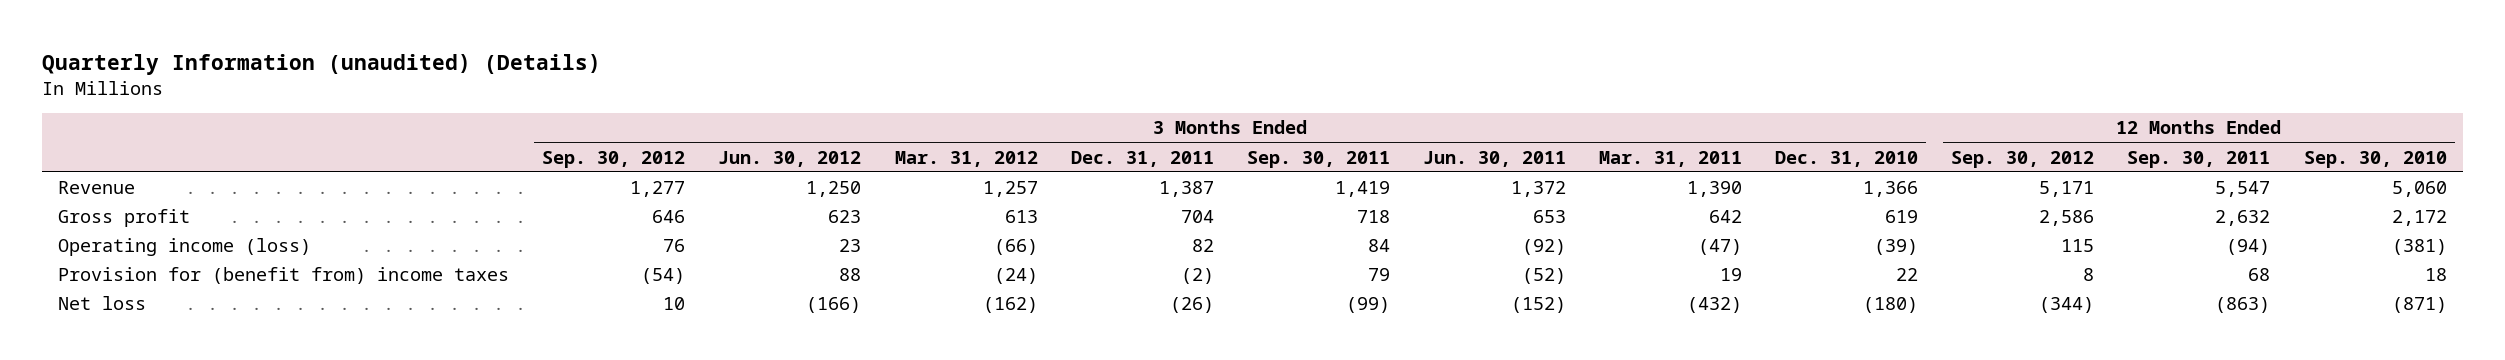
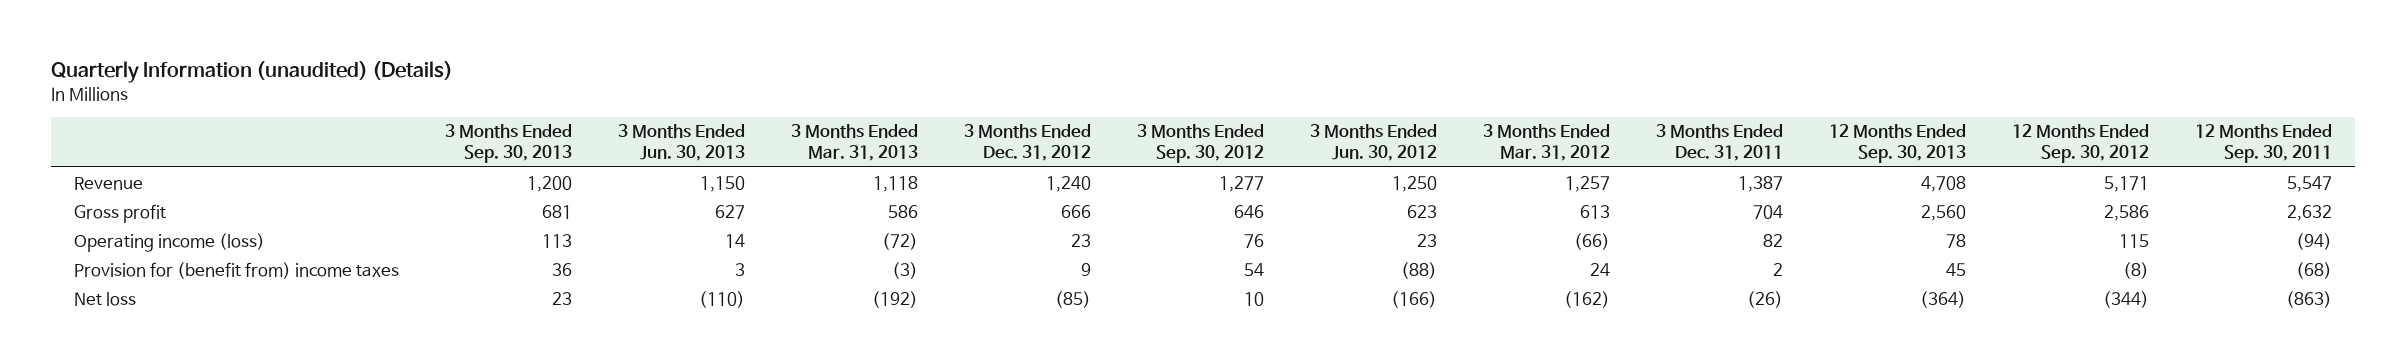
- | 3 Months Ended Sep. 30, 2012 | 3 Months Ended Jun. 30, 2012 | 3 Months Ended Mar. 31, 2012 | 3 Months Ended Dec. 31, 2011 | 3 Months Ended Sep. 30, 2011 | 3 Months Ended Jun. 30, 2011 | 3 Months Ended Mar. 31, 2011 | 3 Months Ended Dec. 31, 2010 | 12 Months Ended Sep. 30, 2012 | 12 Months Ended Sep. 30, 2011 | 12 Months Ended Sep. 30, 2010
+ | 3 Months Ended Sep. 30, 2013 | 3 Months Ended Jun. 30, 2013 | 3 Months Ended Mar. 31, 2013 | 3 Months Ended Dec. 31, 2012 | 3 Months Ended Sep. 30, 2012 | 3 Months Ended Jun. 30, 2012 | 3 Months Ended Mar. 31, 2012 | 3 Months Ended Dec. 31, 2011 | 12 Months Ended Sep. 30, 2013 | 12 Months Ended Sep. 30, 2012 | 12 Months Ended Sep. 30, 2011
- Provision for (benefit from) income taxes | (54) | 88 | (24) | (2) | 79 | (52) | 19 | 22 | 8 | 68 | 18
+ Provision for (benefit from) income taxes | 36 | 3 | (3) | 9 | 54 | (88) | 24 | 2 | 45 | (8) | (68)

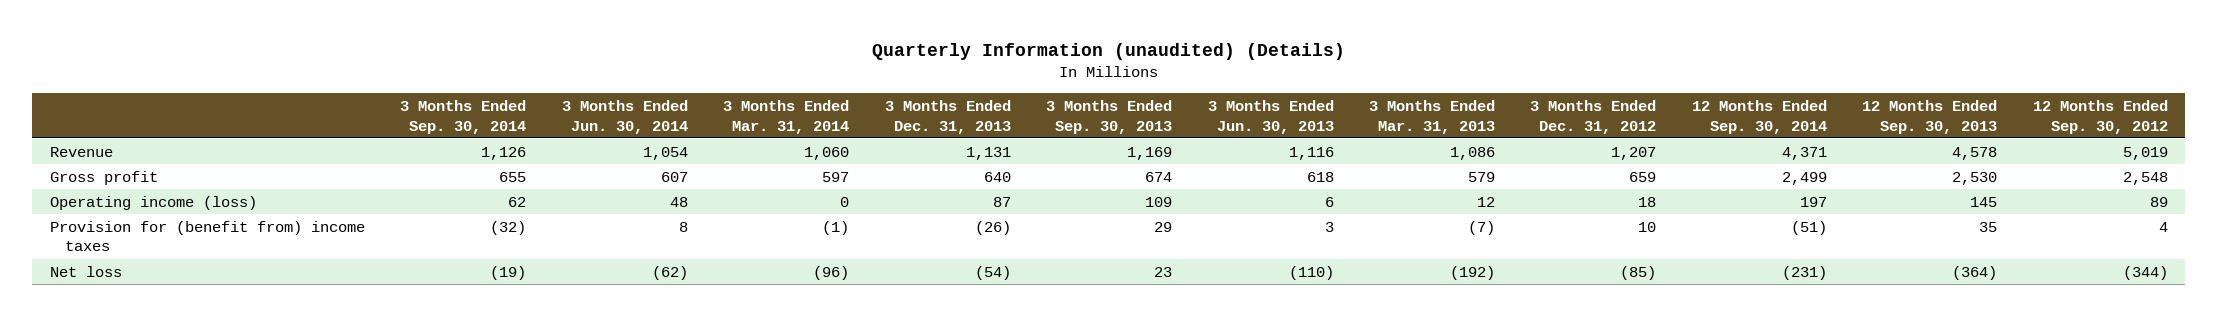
- | 3 Months Ended Sep. 30, 2013 | 3 Months Ended Jun. 30, 2013 | 3 Months Ended Mar. 31, 2013 | 3 Months Ended Dec. 31, 2012 | 3 Months Ended Sep. 30, 2012 | 3 Months Ended Jun. 30, 2012 | 3 Months Ended Mar. 31, 2012 | 3 Months Ended Dec. 31, 2011 | 12 Months Ended Sep. 30, 2013 | 12 Months Ended Sep. 30, 2012 | 12 Months Ended Sep. 30, 2011
+ | 3 Months Ended Sep. 30, 2014 | 3 Months Ended Jun. 30, 2014 | 3 Months Ended Mar. 31, 2014 | 3 Months Ended Dec. 31, 2013 | 3 Months Ended Sep. 30, 2013 | 3 Months Ended Jun. 30, 2013 | 3 Months Ended Mar. 31, 2013 | 3 Months Ended Dec. 31, 2012 | 12 Months Ended Sep. 30, 2014 | 12 Months Ended Sep. 30, 2013 | 12 Months Ended Sep. 30, 2012
- Revenue | 1,200 | 1,150 | 1,118 | 1,240 | 1,277 | 1,250 | 1,257 | 1,387 | 4,708 | 5,171 | 5,547
- Gross profit | 681 | 627 | 586 | 666 | 646 | 623 | 613 | 704 | 2,560 | 2,586 | 2,632
- Operating income (loss) | 113 | 14 | (72) | 23 | 76 | 23 | (66) | 82 | 78 | 115 | (94)
- Provision for (benefit from) income taxes | 36 | 3 | (3) | 9 | 54 | (88) | 24 | 2 | 45 | (8) | (68)
+ Revenue | 1,126 | 1,054 | 1,060 | 1,131 | 1,169 | 1,116 | 1,086 | 1,207 | 4,371 | 4,578 | 5,019
+ Gross profit | 655 | 607 | 597 | 640 | 674 | 618 | 579 | 659 | 2,499 | 2,530 | 2,548
+ Operating income (loss) | 62 | 48 | 0 | 87 | 109 | 6 | 12 | 18 | 197 | 145 | 89
+ Provision for (benefit from) income taxes | (32) | 8 | (1) | (26) | 29 | 3 | (7) | 10 | (51) | 35 | 4

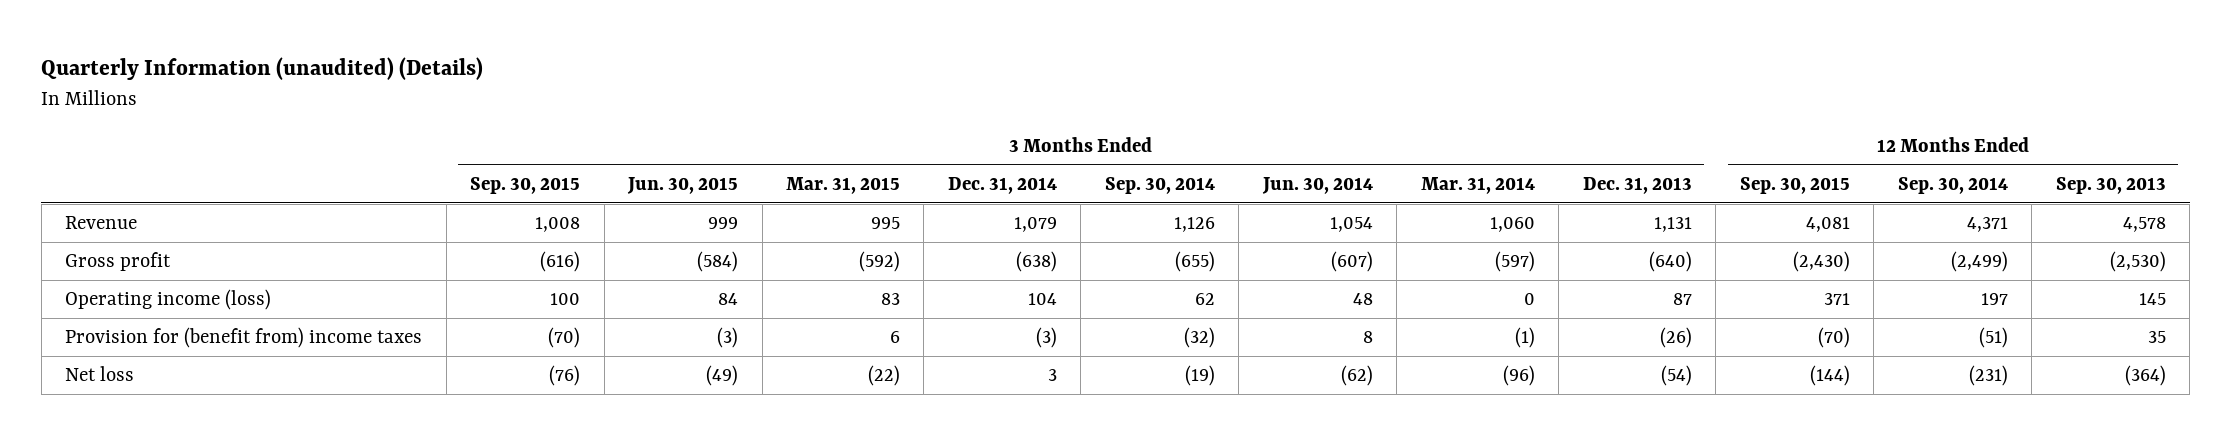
- | 3 Months Ended Sep. 30, 2014 | 3 Months Ended Jun. 30, 2014 | 3 Months Ended Mar. 31, 2014 | 3 Months Ended Dec. 31, 2013 | 3 Months Ended Sep. 30, 2013 | 3 Months Ended Jun. 30, 2013 | 3 Months Ended Mar. 31, 2013 | 3 Months Ended Dec. 31, 2012 | 12 Months Ended Sep. 30, 2014 | 12 Months Ended Sep. 30, 2013 | 12 Months Ended Sep. 30, 2012
+ | 3 Months Ended Sep. 30, 2015 | 3 Months Ended Jun. 30, 2015 | 3 Months Ended Mar. 31, 2015 | 3 Months Ended Dec. 31, 2014 | 3 Months Ended Sep. 30, 2014 | 3 Months Ended Jun. 30, 2014 | 3 Months Ended Mar. 31, 2014 | 3 Months Ended Dec. 31, 2013 | 12 Months Ended Sep. 30, 2015 | 12 Months Ended Sep. 30, 2014 | 12 Months Ended Sep. 30, 2013
- Gross profit | 655 | 607 | 597 | 640 | 674 | 618 | 579 | 659 | 2,499 | 2,530 | 2,548
+ Gross profit | (616) | (584) | (592) | (638) | (655) | (607) | (597) | (640) | (2,430) | (2,499) | (2,530)

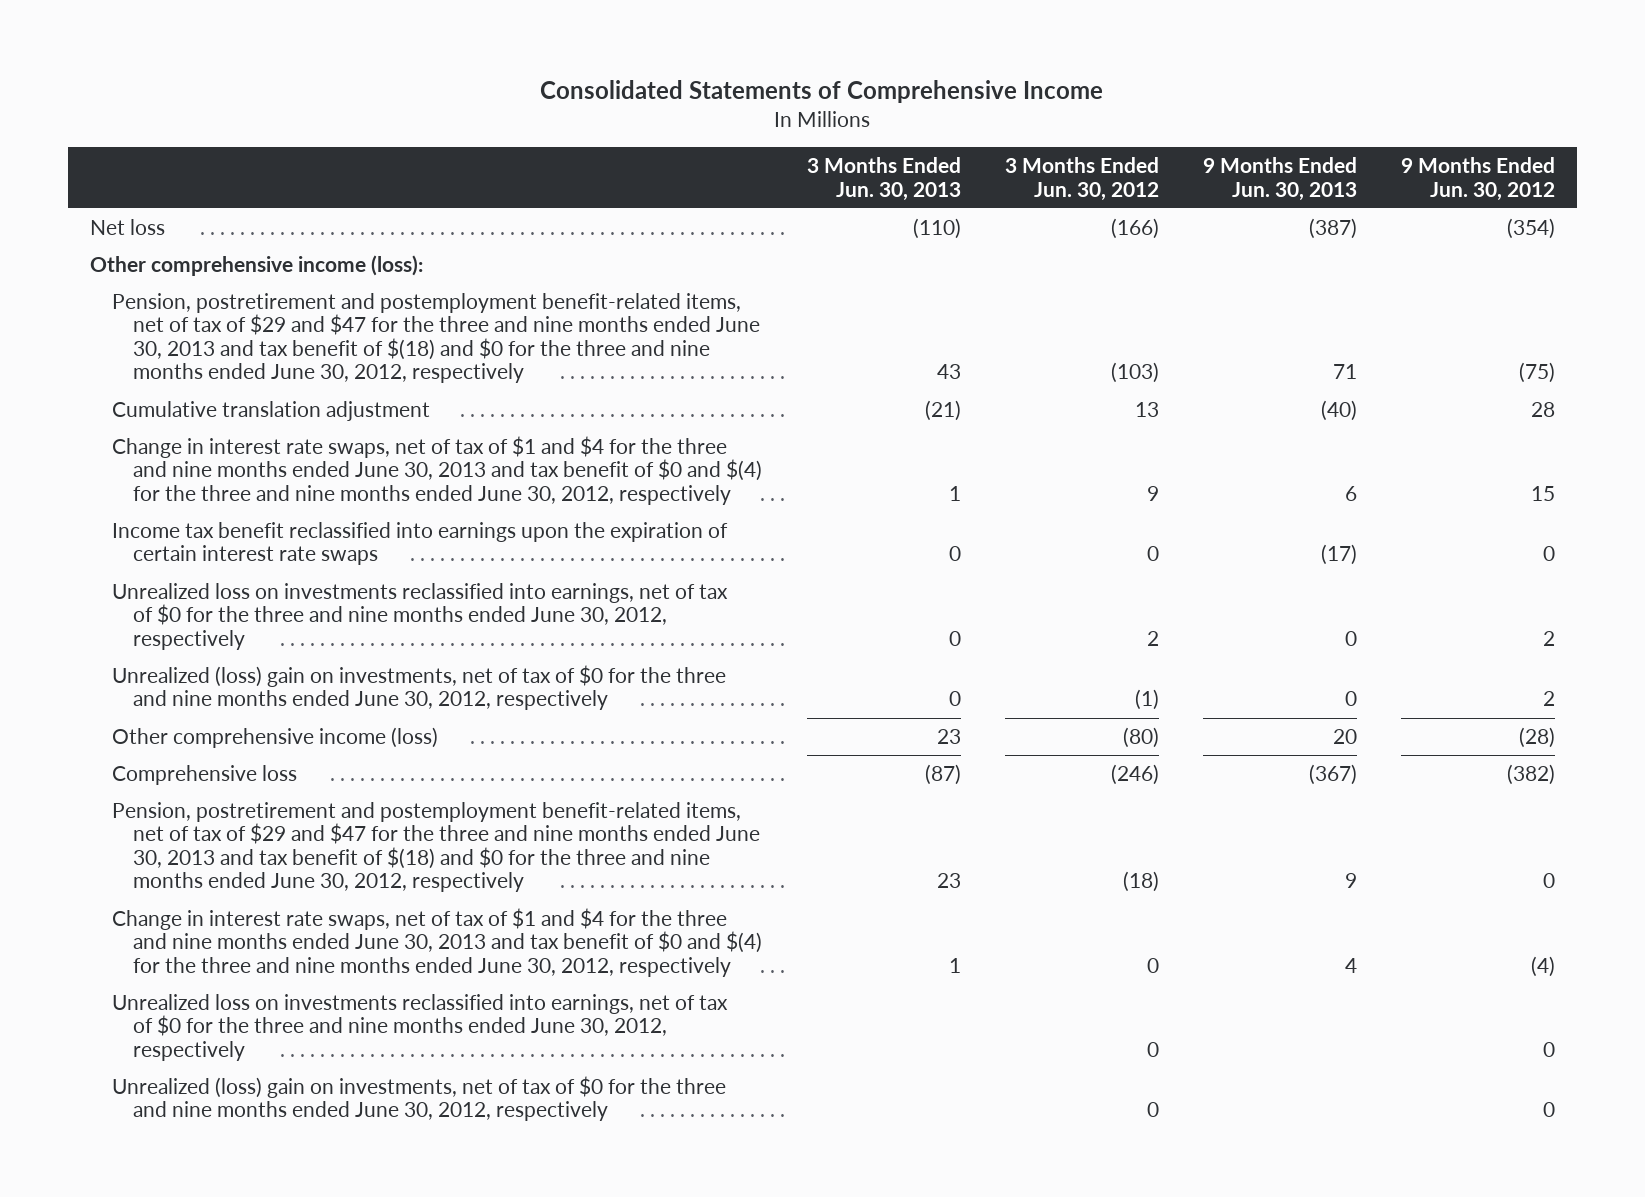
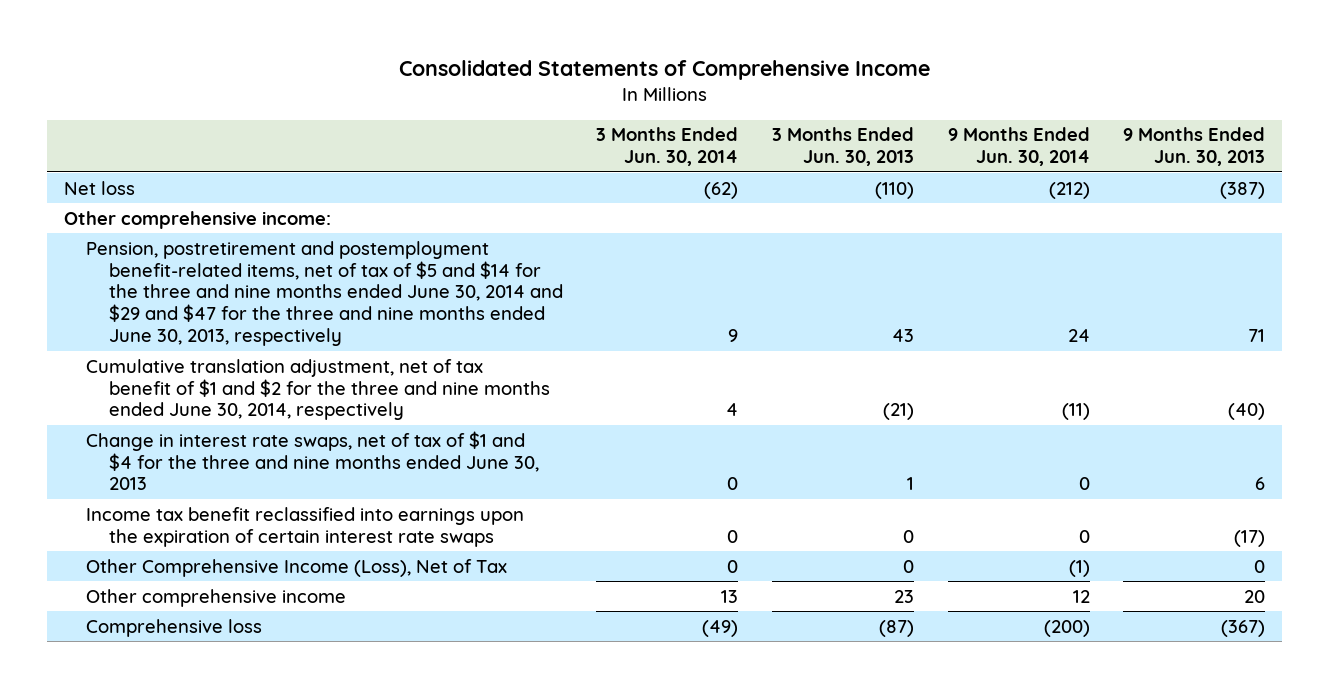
- | 3 Months Ended Jun. 30, 2013 | 3 Months Ended Jun. 30, 2012 | 9 Months Ended Jun. 30, 2013 | 9 Months Ended Jun. 30, 2012
+ | 3 Months Ended Jun. 30, 2014 | 3 Months Ended Jun. 30, 2013 | 9 Months Ended Jun. 30, 2014 | 9 Months Ended Jun. 30, 2013
- Other comprehensive income (loss):
- Pension, postretirement and postemployment benefit-related items, net of tax of $29 and $47 for the three and nine months ended June 30, 2013 and tax benefit of $(18) and $0 for the three and nine months ended June 30, 2012, respectively | 43 | (103) | 71 | (75)
- Cumulative translation adjustment | (21) | 13 | (40) | 28
- Change in interest rate swaps, net of tax of $1 and $4 for the three and nine months ended June 30, 2013 and tax benefit of $0 and $(4) for the three and nine months ended June 30, 2012, respectively | 1 | 9 | 6 | 15
+ Other comprehensive income:
+ Pension, postretirement and postemployment benefit-related items, net of tax of $5 and $14 for the three and nine months ended June 30, 2014 and $29 and $47 for the three and nine months ended June 30, 2013, respectively | 9 | 43 | 24 | 71
+ Cumulative translation adjustment, net of tax benefit of $1 and $2 for the three and nine months ended June 30, 2014, respectively | 4 | (21) | (11) | (40)
+ Change in interest rate swaps, net of tax of $1 and $4 for the three and nine months ended June 30, 2013 | 0 | 1 | 0 | 6
- Unrealized loss on investments reclassified into earnings, net of tax of $0 for the three and nine months ended June 30, 2012, respectively | 0 | 2 | 0 | 2
- Unrealized (loss) gain on investments, net of tax of $0 for the three and nine months ended June 30, 2012, respectively | 0 | (1) | 0 | 2
- Other comprehensive income (loss) | 23 | (80) | 20 | (28)
+ Other Comprehensive Income (Loss), Net of Tax | 0 | 0 | (1) | 0
+ Other comprehensive income | 13 | 23 | 12 | 20
- Pension, postretirement and postemployment benefit-related items, net of tax of $29 and $47 for the three and nine months ended June 30, 2013 and tax benefit of $(18) and $0 for the three and nine months ended June 30, 2012, respectively | 23 | (18) | 9 | 0
- Change in interest rate swaps, net of tax of $1 and $4 for the three and nine months ended June 30, 2013 and tax benefit of $0 and $(4) for the three and nine months ended June 30, 2012, respectively | 1 | 0 | 4 | (4)
- Unrealized loss on investments reclassified into earnings, net of tax of $0 for the three and nine months ended June 30, 2012, respectively | | 0 | | 0
- Unrealized (loss) gain on investments, net of tax of $0 for the three and nine months ended June 30, 2012, respectively | | 0 | | 0

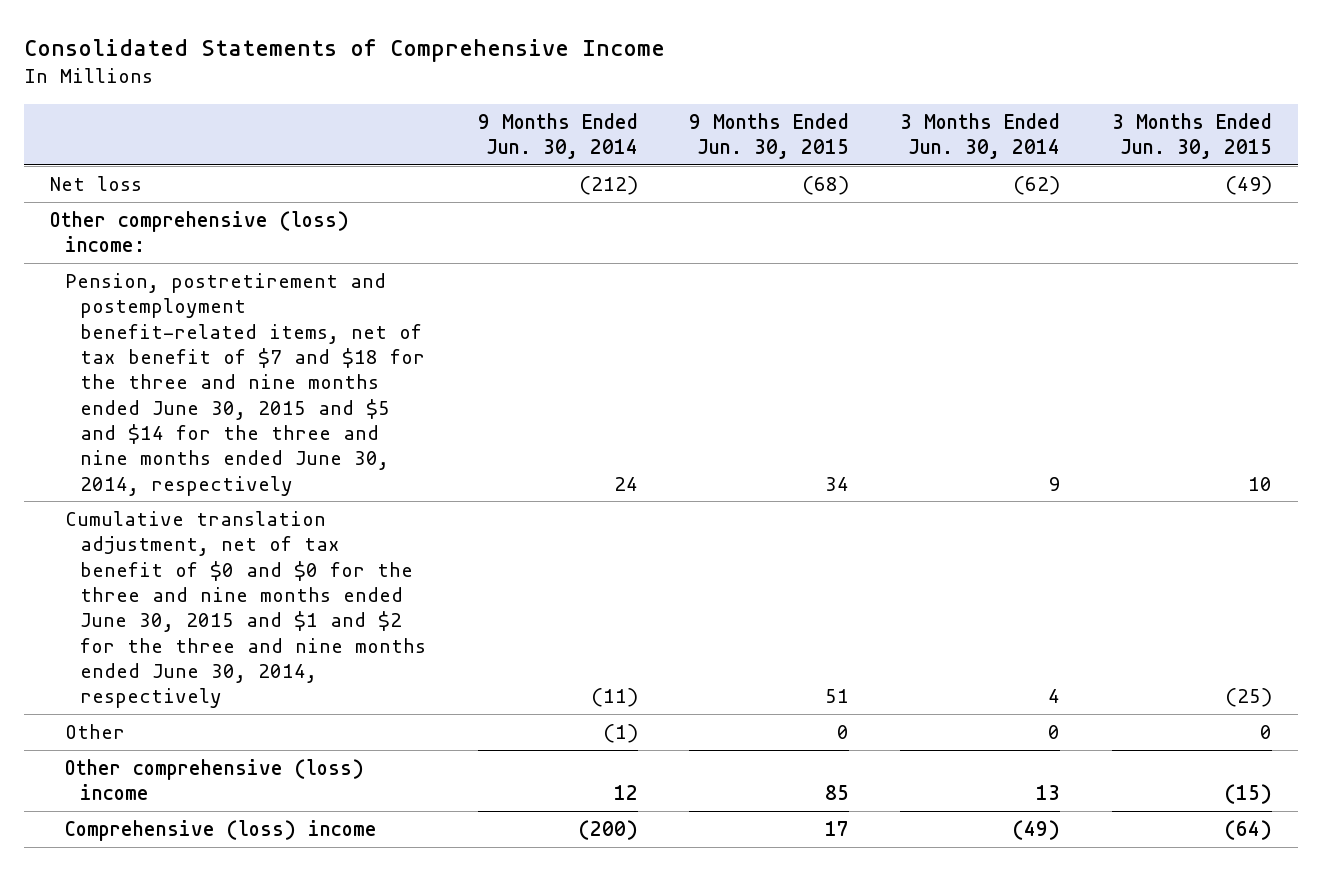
- | 3 Months Ended Jun. 30, 2014 | 3 Months Ended Jun. 30, 2013 | 9 Months Ended Jun. 30, 2014 | 9 Months Ended Jun. 30, 2013
+ | 9 Months Ended Jun. 30, 2014 | 9 Months Ended Jun. 30, 2015 | 3 Months Ended Jun. 30, 2014 | 3 Months Ended Jun. 30, 2015
- Other comprehensive income:
- Pension, postretirement and postemployment benefit-related items, net of tax of $5 and $14 for the three and nine months ended June 30, 2014 and $29 and $47 for the three and nine months ended June 30, 2013, respectively | 9 | 43 | 24 | 71
- Cumulative translation adjustment, net of tax benefit of $1 and $2 for the three and nine months ended June 30, 2014, respectively | 4 | (21) | (11) | (40)
- Change in interest rate swaps, net of tax of $1 and $4 for the three and nine months ended June 30, 2013 | 0 | 1 | 0 | 6
- Income tax benefit reclassified into earnings upon the expiration of certain interest rate swaps | 0 | 0 | 0 | (17)
- Other Comprehensive Income (Loss), Net of Tax | 0 | 0 | (1) | 0
- Other comprehensive income | 13 | 23 | 12 | 20
- Comprehensive loss | (49) | (87) | (200) | (367)
+ Other comprehensive (loss) income:
+ Pension, postretirement and postemployment benefit-related items, net of tax benefit of $7 and $18 for the three and nine months ended June 30, 2015 and $5 and $14 for the three and nine months ended June 30, 2014, respectively | 24 | 34 | 9 | 10
+ Cumulative translation adjustment, net of tax benefit of $0 and $0 for the three and nine months ended June 30, 2015 and $1 and $2 for the three and nine months ended June 30, 2014, respectively | (11) | 51 | 4 | (25)
+ Other | (1) | 0 | 0 | 0
+ Other comprehensive (loss) income | 12 | 85 | 13 | (15)
+ Comprehensive (loss) income | (200) | 17 | (49) | (64)

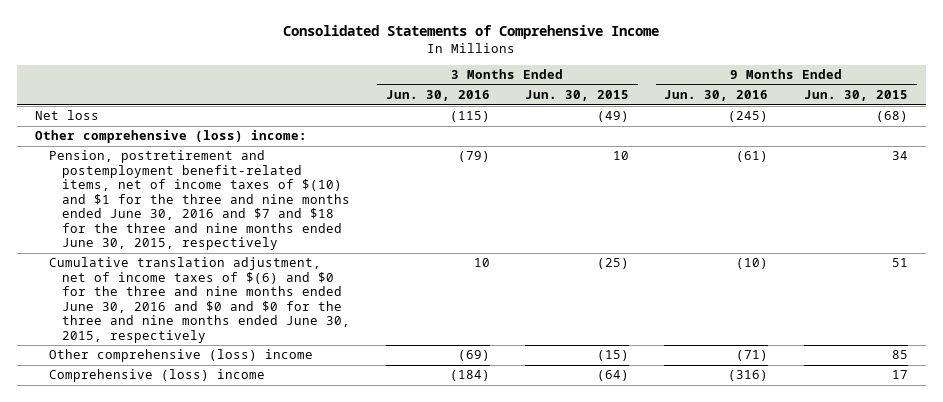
- | 9 Months Ended Jun. 30, 2014 | 9 Months Ended Jun. 30, 2015 | 3 Months Ended Jun. 30, 2014 | 3 Months Ended Jun. 30, 2015
+ | 3 Months Ended Jun. 30, 2016 | 3 Months Ended Jun. 30, 2015 | 9 Months Ended Jun. 30, 2016 | 9 Months Ended Jun. 30, 2015
- Pension, postretirement and postemployment benefit-related items, net of tax benefit of $7 and $18 for the three and nine months ended June 30, 2015 and $5 and $14 for the three and nine months ended June 30, 2014, respectively | 24 | 34 | 9 | 10
- Cumulative translation adjustment, net of tax benefit of $0 and $0 for the three and nine months ended June 30, 2015 and $1 and $2 for the three and nine months ended June 30, 2014, respectively | (11) | 51 | 4 | (25)
- Other | (1) | 0 | 0 | 0
+ Pension, postretirement and postemployment benefit-related items, net of income taxes of $(10) and $1 for the three and nine months ended June 30, 2016 and $7 and $18 for the three and nine months ended June 30, 2015, respectively | (79) | 10 | (61) | 34
+ Cumulative translation adjustment, net of income taxes of $(6) and $0 for the three and nine months ended June 30, 2016 and $0 and $0 for the three and nine months ended June 30, 2015, respectively | 10 | (25) | (10) | 51

